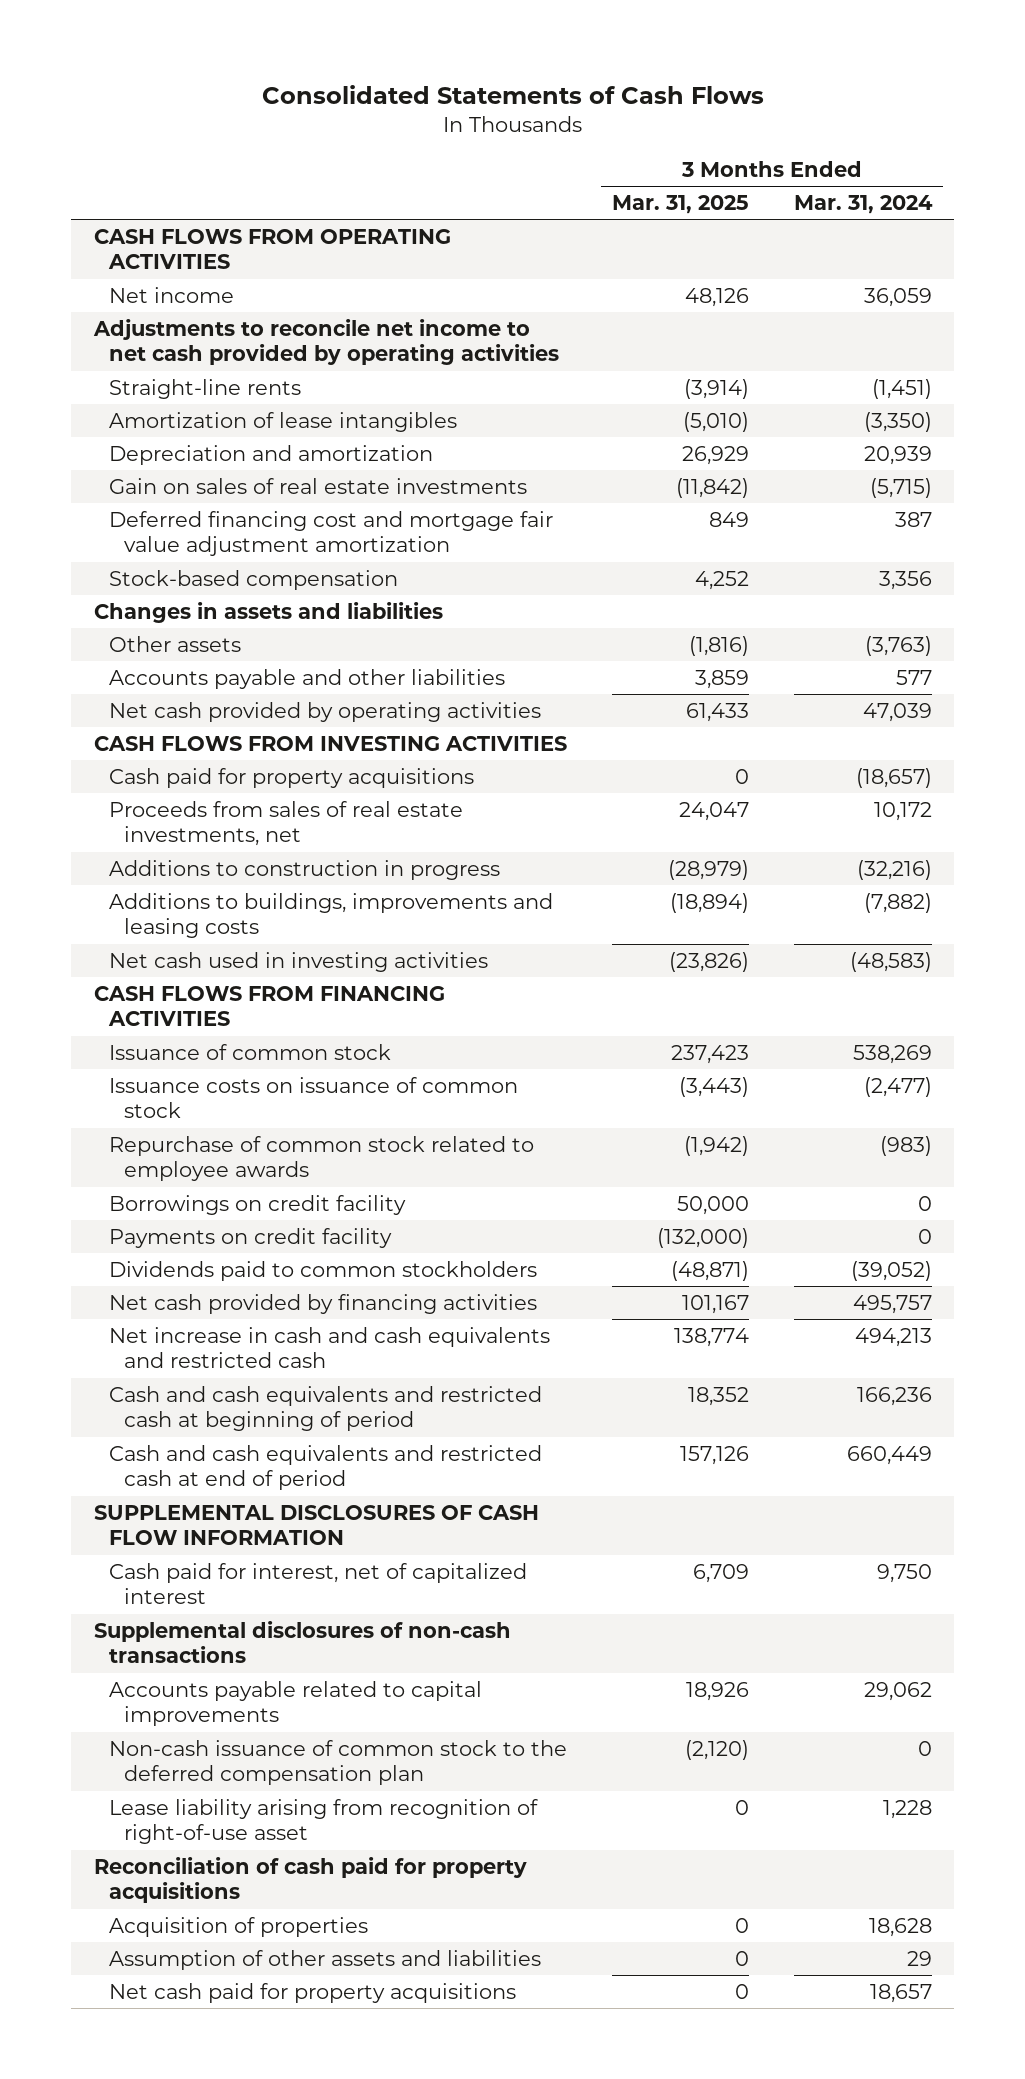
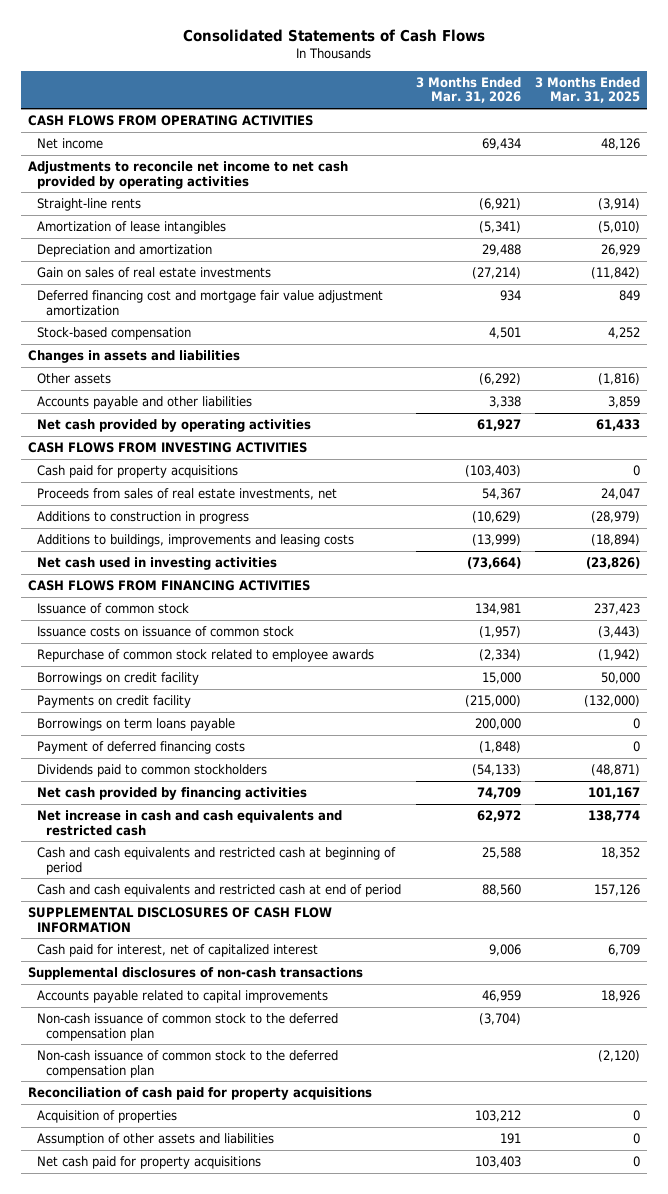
- | 3 Months Ended Mar. 31, 2025 | 3 Months Ended Mar. 31, 2024
+ | 3 Months Ended Mar. 31, 2026 | 3 Months Ended Mar. 31, 2025
+ Borrowings on term loans payable | 200,000 | 0
+ Payment of deferred financing costs | (1,848) | 0
+ Non-cash issuance of common stock to the deferred compensation plan | (3,704) |
- Lease liability arising from recognition of right-of-use asset | 0 | 1,228

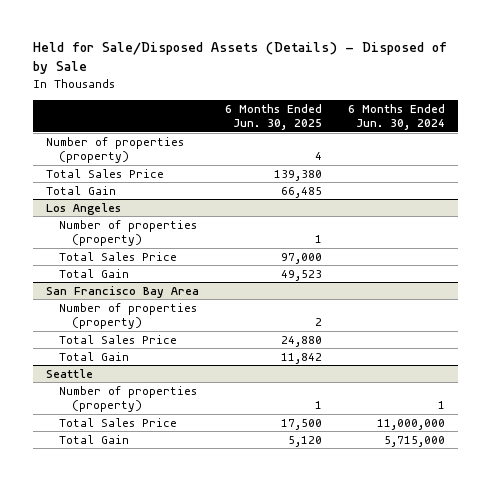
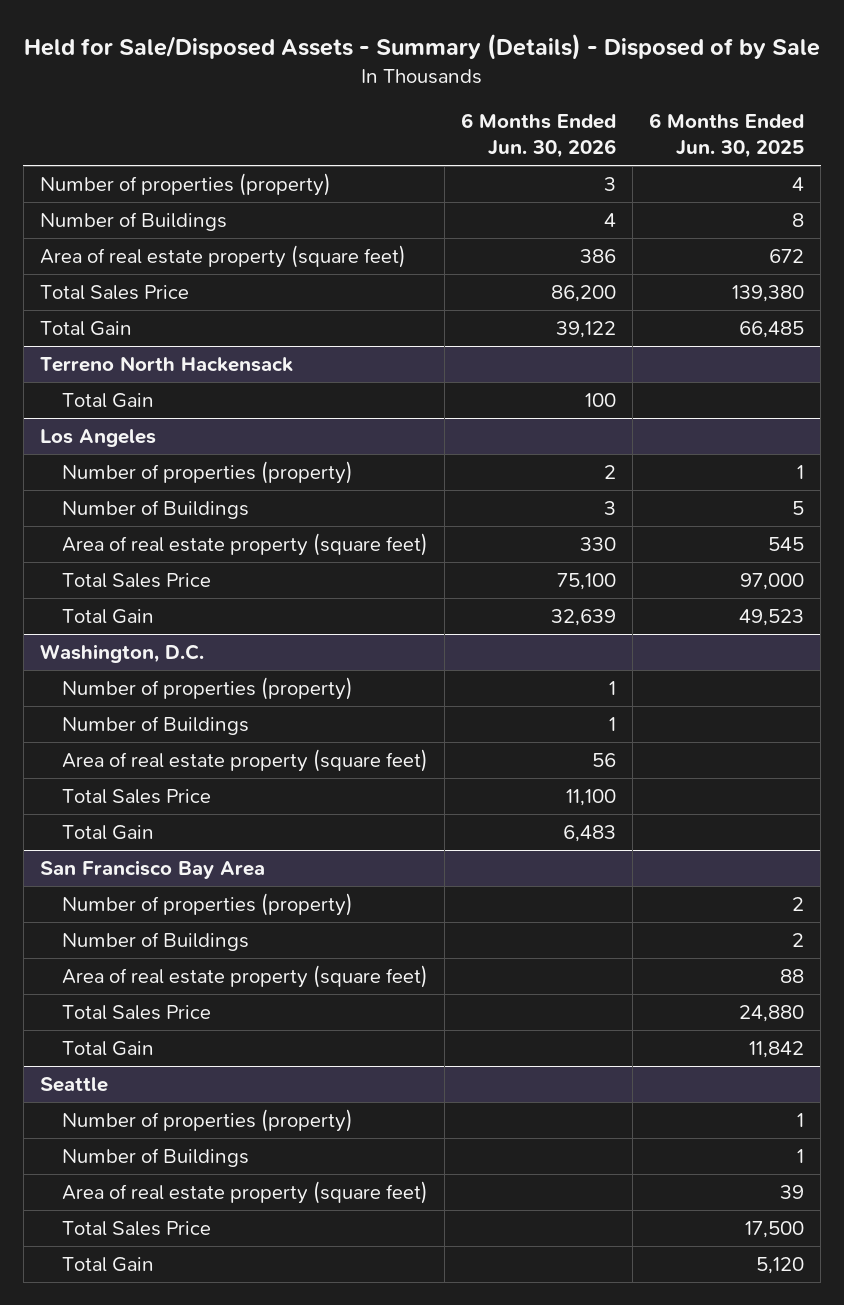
- Held for Sale/Disposed Assets (Details) - Disposed of by Sale
+ Held for Sale/Disposed Assets - Summary (Details) - Disposed of by Sale
- | 6 Months Ended Jun. 30, 2025 | 6 Months Ended Jun. 30, 2024
+ | 6 Months Ended Jun. 30, 2026 | 6 Months Ended Jun. 30, 2025
+ Number of Buildings | 4 | 8
+ Area of real estate property (square feet) | 386 | 672
+ Terreno North Hackensack
+ Total Gain | 100 |
@ Los Angeles
+ Number of Buildings | 3 | 5
+ Area of real estate property (square feet) | 330 | 545
+ Washington, D.C.
+ Number of properties (property) | 1 |
+ Number of Buildings | 1 |
+ Area of real estate property (square feet) | 56 |
+ Total Sales Price | 11,100 |
+ Total Gain | 6,483 |
@ San Francisco Bay Area
+ Number of Buildings | | 2
+ Area of real estate property (square feet) | | 88
@ Seattle
+ Number of Buildings | | 1
+ Area of real estate property (square feet) | | 39

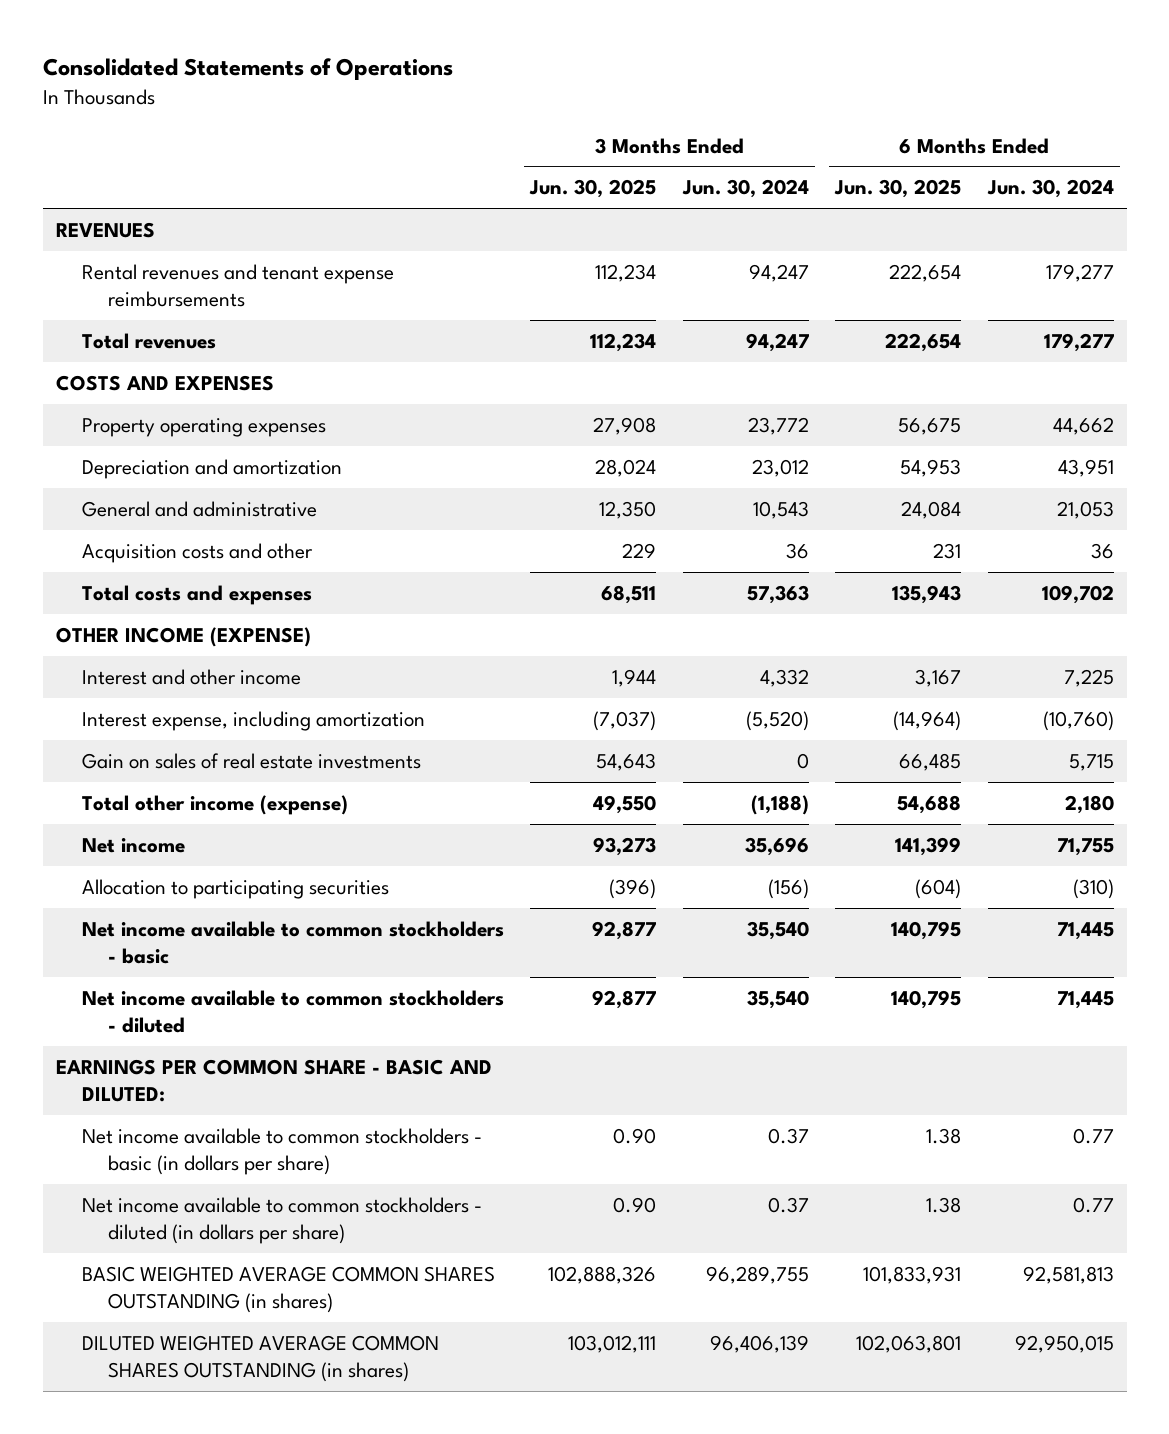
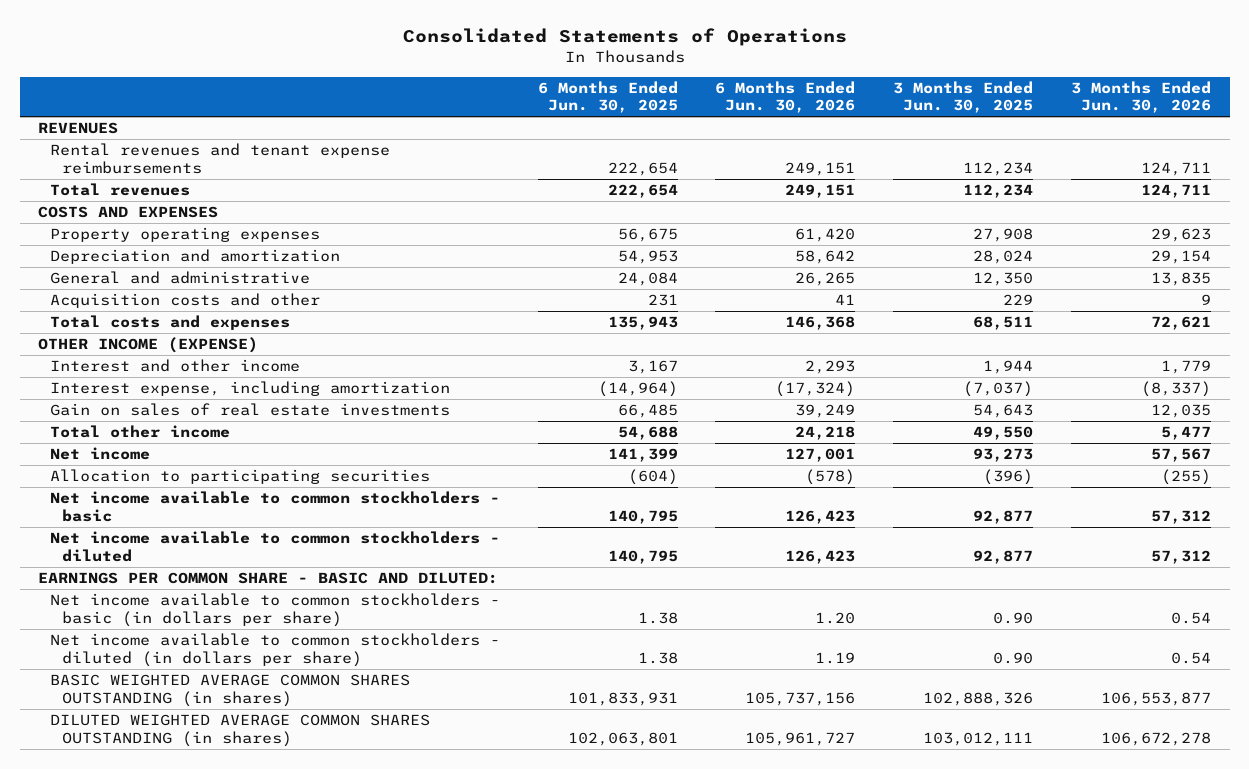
- | 3 Months Ended Jun. 30, 2025 | 3 Months Ended Jun. 30, 2024 | 6 Months Ended Jun. 30, 2025 | 6 Months Ended Jun. 30, 2024
+ | 6 Months Ended Jun. 30, 2025 | 6 Months Ended Jun. 30, 2026 | 3 Months Ended Jun. 30, 2025 | 3 Months Ended Jun. 30, 2026
- Total other income (expense) | 49,550 | (1,188) | 54,688 | 2,180
+ Total other income | 54,688 | 24,218 | 49,550 | 5,477

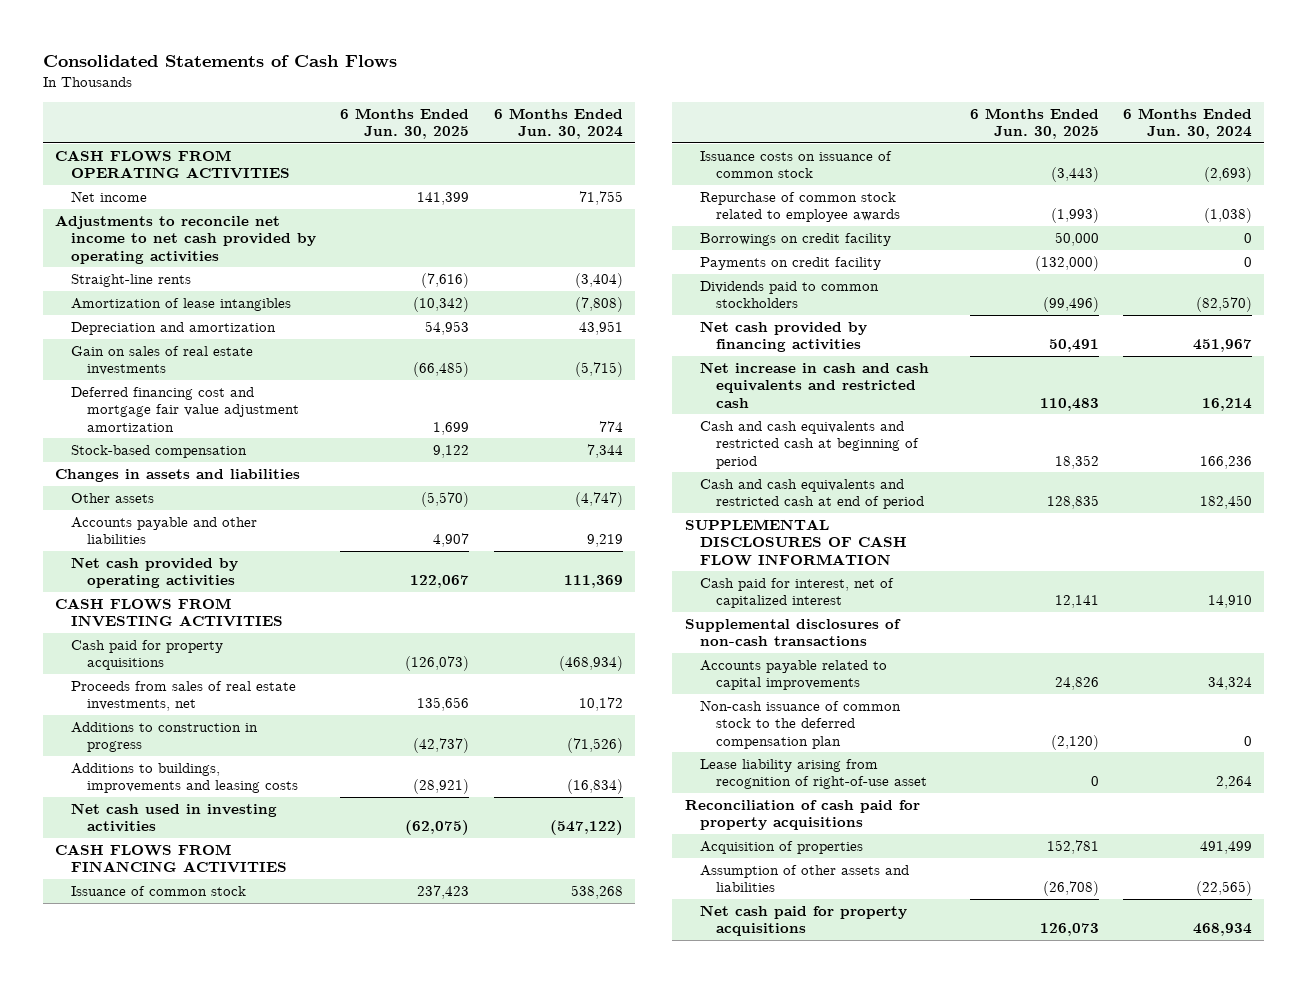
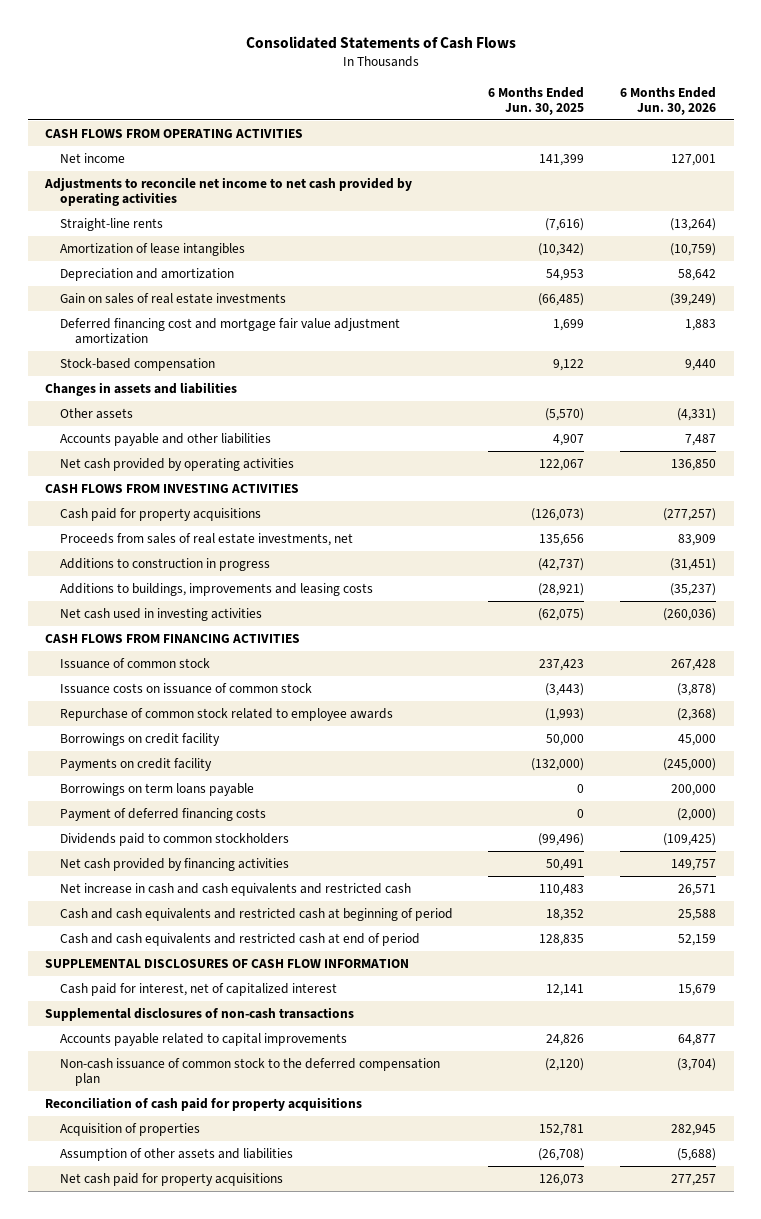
- | 6 Months Ended Jun. 30, 2025 | 6 Months Ended Jun. 30, 2024
+ | 6 Months Ended Jun. 30, 2025 | 6 Months Ended Jun. 30, 2026
+ Borrowings on term loans payable | 0 | 200,000
+ Payment of deferred financing costs | 0 | (2,000)
- Lease liability arising from recognition of right-of-use asset | 0 | 2,264

